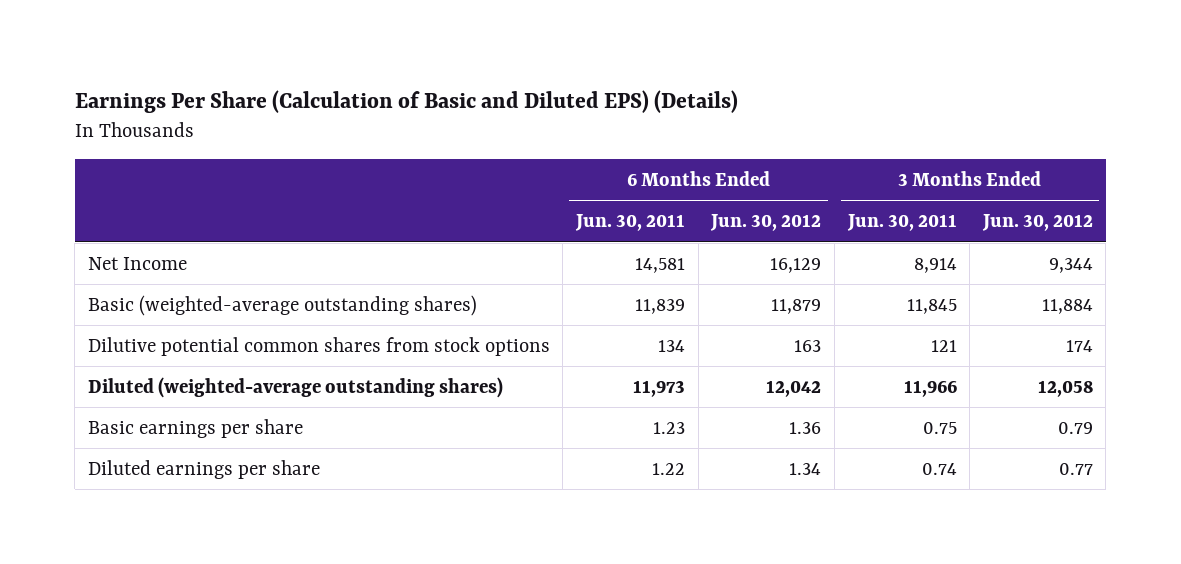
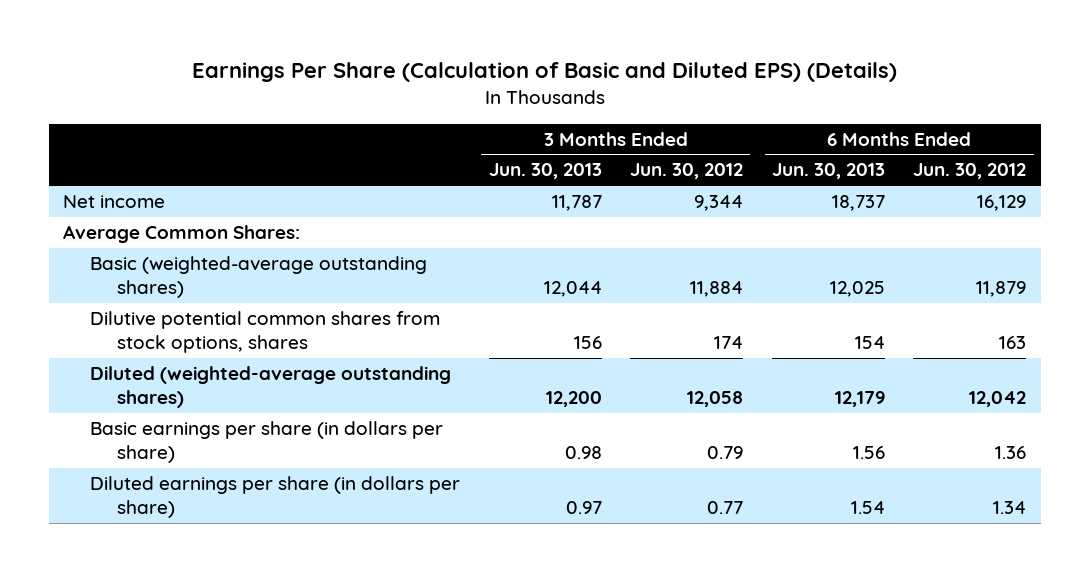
- | 6 Months Ended Jun. 30, 2011 | 6 Months Ended Jun. 30, 2012 | 3 Months Ended Jun. 30, 2011 | 3 Months Ended Jun. 30, 2012
+ | 3 Months Ended Jun. 30, 2013 | 3 Months Ended Jun. 30, 2012 | 6 Months Ended Jun. 30, 2013 | 6 Months Ended Jun. 30, 2012
- Net Income | 14,581 | 16,129 | 8,914 | 9,344
+ Net income | 11,787 | 9,344 | 18,737 | 16,129
+ Average Common Shares:
- Dilutive potential common shares from stock options | 134 | 163 | 121 | 174
+ Dilutive potential common shares from stock options, shares | 156 | 174 | 154 | 163
- Basic earnings per share | 1.23 | 1.36 | 0.75 | 0.79
- Diluted earnings per share | 1.22 | 1.34 | 0.74 | 0.77
+ Basic earnings per share (in dollars per share) | 0.98 | 0.79 | 1.56 | 1.36
+ Diluted earnings per share (in dollars per share) | 0.97 | 0.77 | 1.54 | 1.34

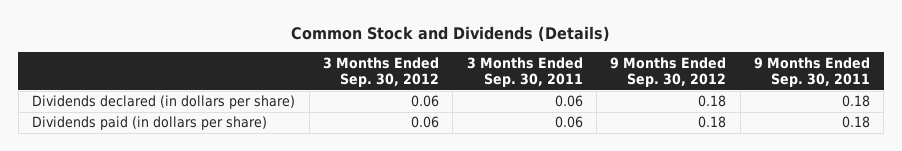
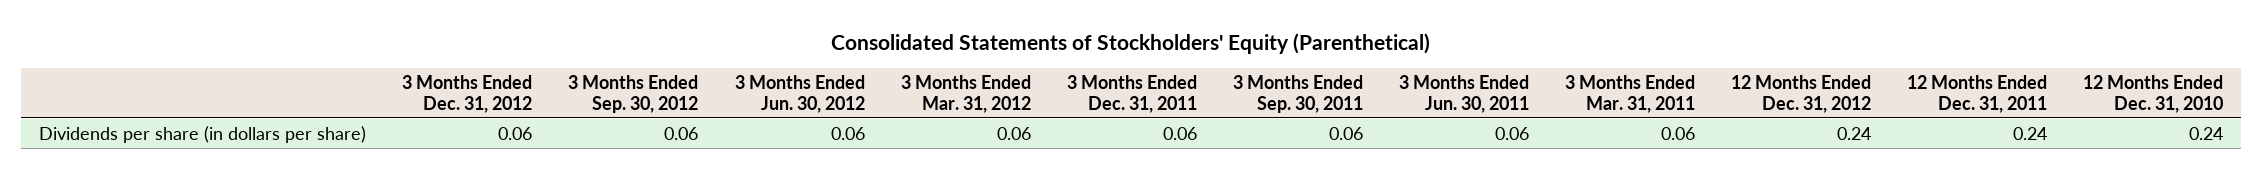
- Common Stock and Dividends (Details)
+ Consolidated Statements of Stockholders' Equity (Parenthetical)
- | 3 Months Ended Sep. 30, 2012 | 3 Months Ended Sep. 30, 2011 | 9 Months Ended Sep. 30, 2012 | 9 Months Ended Sep. 30, 2011
+ | 3 Months Ended Dec. 31, 2012 | 3 Months Ended Sep. 30, 2012 | 3 Months Ended Jun. 30, 2012 | 3 Months Ended Mar. 31, 2012 | 3 Months Ended Dec. 31, 2011 | 3 Months Ended Sep. 30, 2011 | 3 Months Ended Jun. 30, 2011 | 3 Months Ended Mar. 31, 2011 | 12 Months Ended Dec. 31, 2012 | 12 Months Ended Dec. 31, 2011 | 12 Months Ended Dec. 31, 2010
- Dividends declared (in dollars per share) | 0.06 | 0.06 | 0.18 | 0.18
- Dividends paid (in dollars per share) | 0.06 | 0.06 | 0.18 | 0.18
+ Dividends per share (in dollars per share) | 0.06 | 0.06 | 0.06 | 0.06 | 0.06 | 0.06 | 0.06 | 0.06 | 0.24 | 0.24 | 0.24

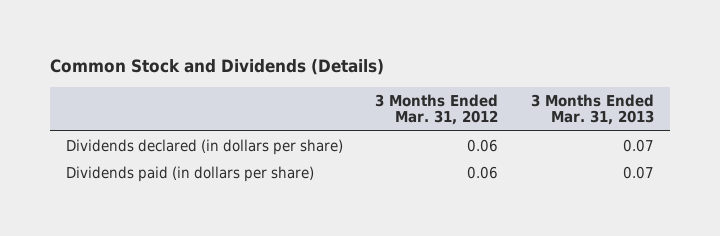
- Consolidated Statements of Stockholders' Equity (Parenthetical)
+ Common Stock and Dividends (Details)
- | 3 Months Ended Dec. 31, 2012 | 3 Months Ended Sep. 30, 2012 | 3 Months Ended Jun. 30, 2012 | 3 Months Ended Mar. 31, 2012 | 3 Months Ended Dec. 31, 2011 | 3 Months Ended Sep. 30, 2011 | 3 Months Ended Jun. 30, 2011 | 3 Months Ended Mar. 31, 2011 | 12 Months Ended Dec. 31, 2012 | 12 Months Ended Dec. 31, 2011 | 12 Months Ended Dec. 31, 2010
+ | 3 Months Ended Mar. 31, 2012 | 3 Months Ended Mar. 31, 2013
- Dividends per share (in dollars per share) | 0.06 | 0.06 | 0.06 | 0.06 | 0.06 | 0.06 | 0.06 | 0.06 | 0.24 | 0.24 | 0.24
+ Dividends declared (in dollars per share) | 0.06 | 0.07
+ Dividends paid (in dollars per share) | 0.06 | 0.07

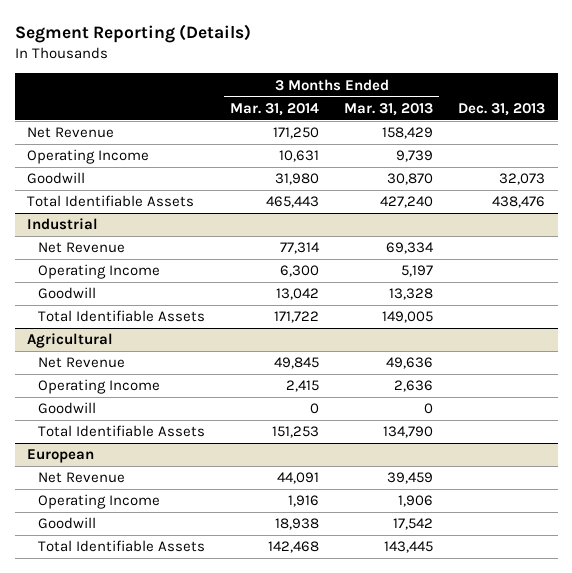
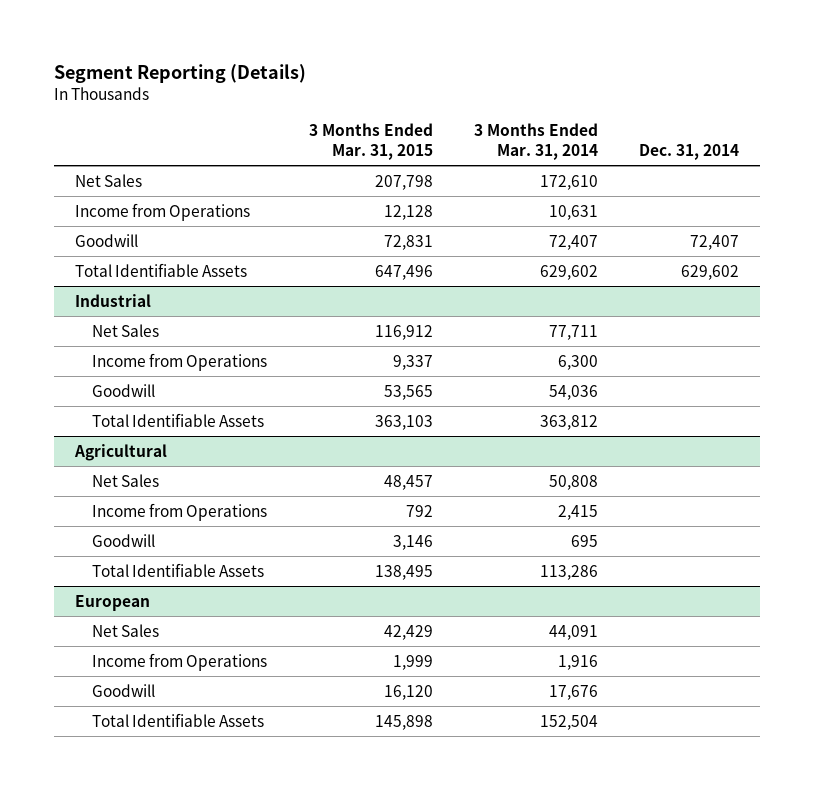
- | 3 Months Ended Mar. 31, 2014 | 3 Months Ended Mar. 31, 2013 | Dec. 31, 2013
+ | 3 Months Ended Mar. 31, 2015 | 3 Months Ended Mar. 31, 2014 | Dec. 31, 2014
- Net Revenue | 171,250 | 158,429 |
- Operating Income | 10,631 | 9,739 |
- Goodwill | 31,980 | 30,870 | 32,073
- Total Identifiable Assets | 465,443 | 427,240 | 438,476
+ Net Sales | 207,798 | 172,610 |
+ Income from Operations | 12,128 | 10,631 |
+ Goodwill | 72,831 | 72,407 | 72,407
+ Total Identifiable Assets | 647,496 | 629,602 | 629,602
@ Industrial
- Net Revenue | 77,314 | 69,334 |
- Operating Income | 6,300 | 5,197 |
- Goodwill | 13,042 | 13,328 |
- Total Identifiable Assets | 171,722 | 149,005 |
+ Net Sales | 116,912 | 77,711 |
+ Income from Operations | 9,337 | 6,300 |
+ Goodwill | 53,565 | 54,036 |
+ Total Identifiable Assets | 363,103 | 363,812 |
@ Agricultural
- Net Revenue | 49,845 | 49,636 |
- Operating Income | 2,415 | 2,636 |
- Goodwill | 0 | 0 |
- Total Identifiable Assets | 151,253 | 134,790 |
+ Net Sales | 48,457 | 50,808 |
+ Income from Operations | 792 | 2,415 |
+ Goodwill | 3,146 | 695 |
+ Total Identifiable Assets | 138,495 | 113,286 |
@ European
- Net Revenue | 44,091 | 39,459 |
- Operating Income | 1,916 | 1,906 |
- Goodwill | 18,938 | 17,542 |
- Total Identifiable Assets | 142,468 | 143,445 |
+ Net Sales | 42,429 | 44,091 |
+ Income from Operations | 1,999 | 1,916 |
+ Goodwill | 16,120 | 17,676 |
+ Total Identifiable Assets | 145,898 | 152,504 |

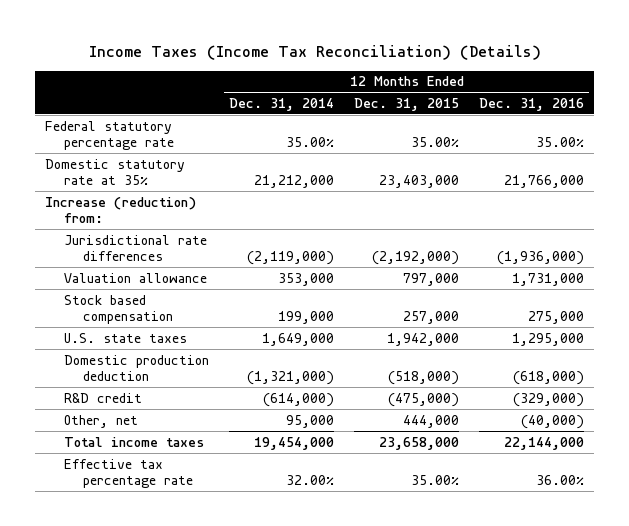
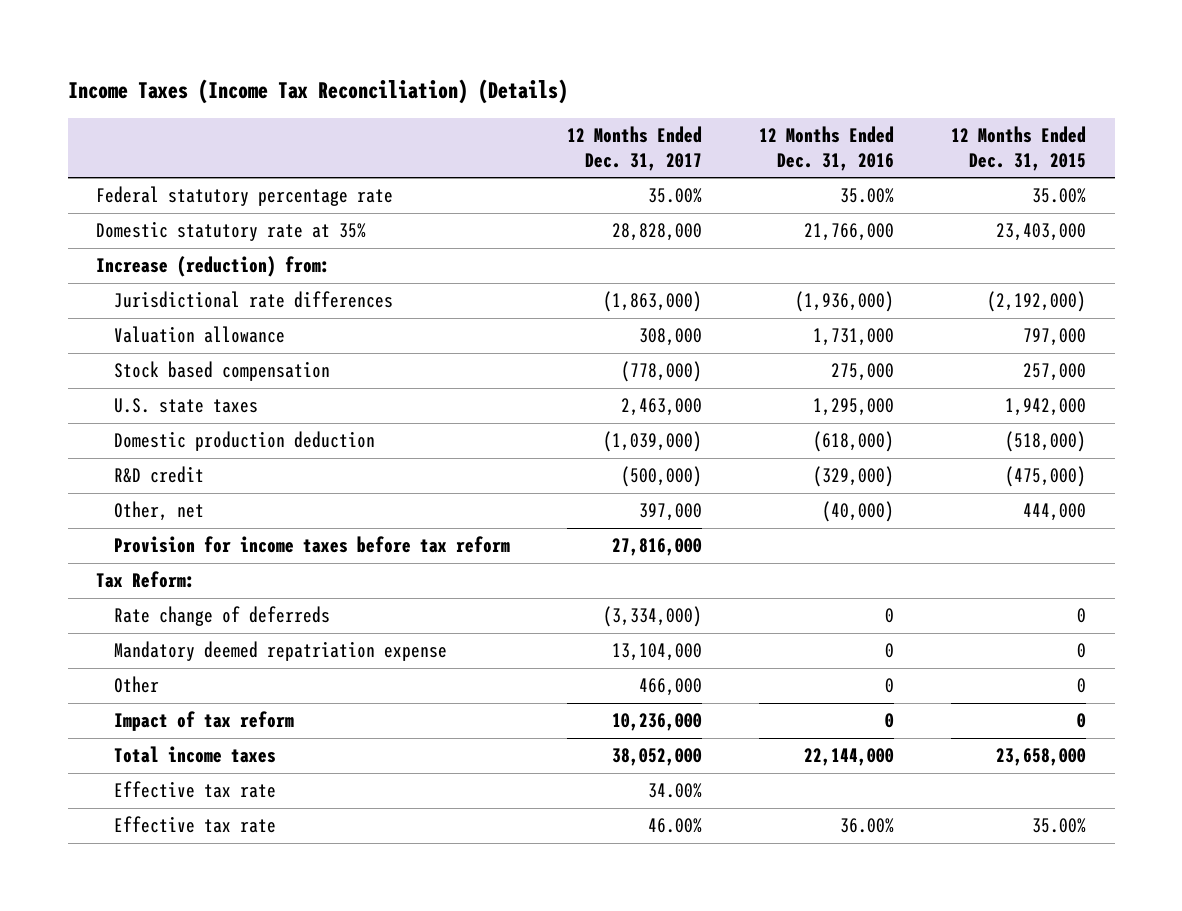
- | 12 Months Ended Dec. 31, 2014 | 12 Months Ended Dec. 31, 2015 | 12 Months Ended Dec. 31, 2016
+ | 12 Months Ended Dec. 31, 2017 | 12 Months Ended Dec. 31, 2016 | 12 Months Ended Dec. 31, 2015
+ Provision for income taxes before tax reform | 27,816,000 | |
+ Tax Reform:
+ Rate change of deferreds | (3,334,000) | 0 | 0
+ Mandatory deemed repatriation expense | 13,104,000 | 0 | 0
+ Other | 466,000 | 0 | 0
+ Impact of tax reform | 10,236,000 | 0 | 0
- Effective tax percentage rate | 32.00% | 35.00% | 36.00%
+ Effective tax rate | 34.00% | |
+ Effective tax rate | 46.00% | 36.00% | 35.00%

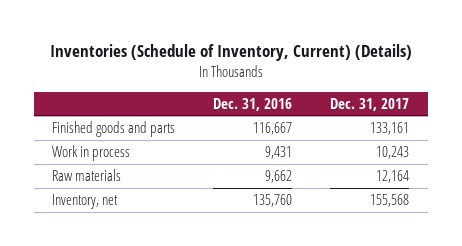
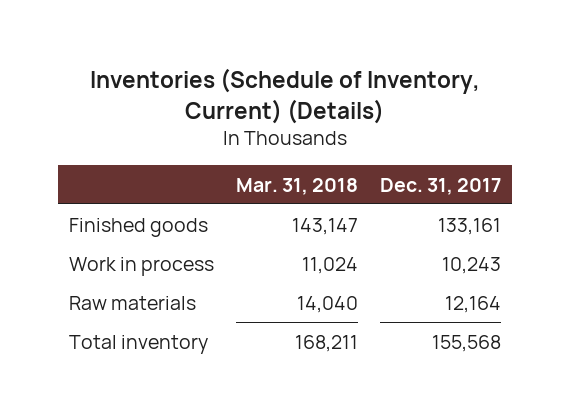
- | Dec. 31, 2016 | Dec. 31, 2017
+ | Mar. 31, 2018 | Dec. 31, 2017
- Finished goods and parts | 116,667 | 133,161
+ Finished goods | 143,147 | 133,161
- Inventory, net | 135,760 | 155,568
+ Total inventory | 168,211 | 155,568

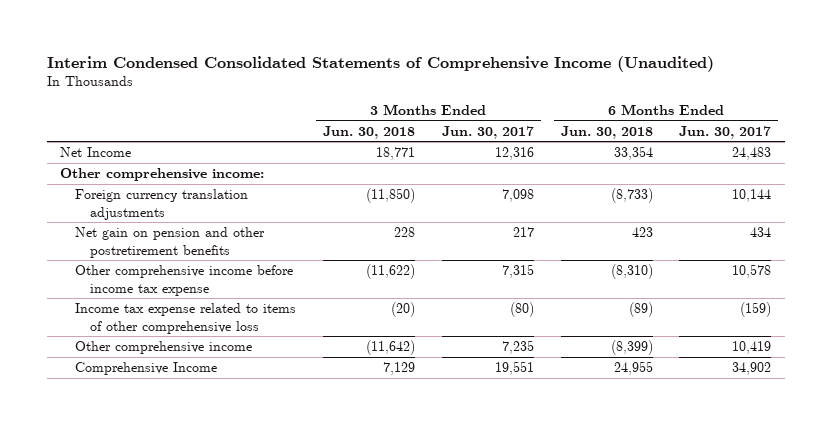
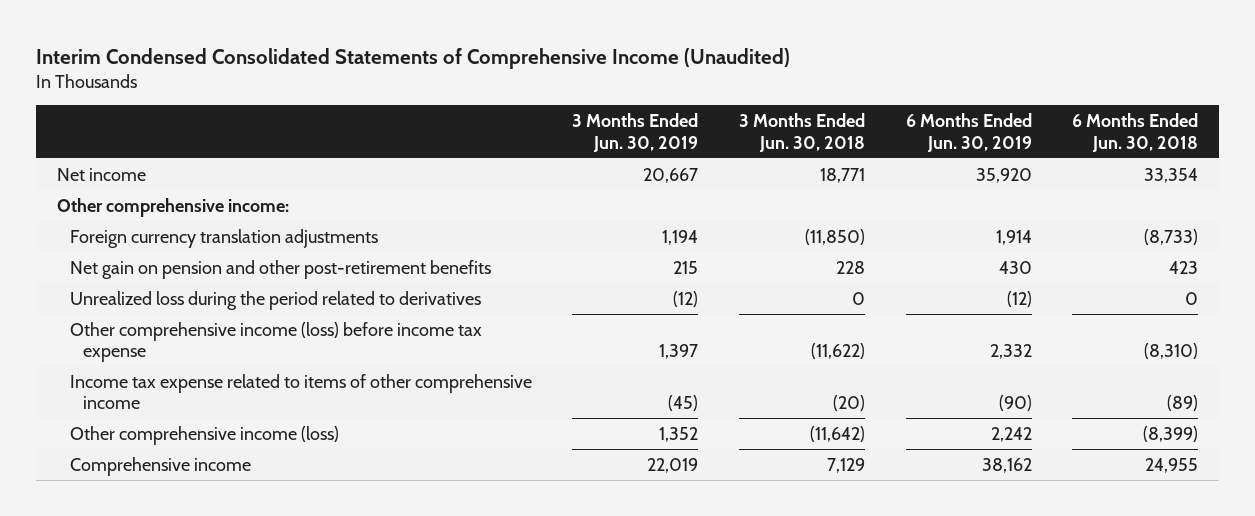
- | 3 Months Ended Jun. 30, 2018 | 3 Months Ended Jun. 30, 2017 | 6 Months Ended Jun. 30, 2018 | 6 Months Ended Jun. 30, 2017
+ | 3 Months Ended Jun. 30, 2019 | 3 Months Ended Jun. 30, 2018 | 6 Months Ended Jun. 30, 2019 | 6 Months Ended Jun. 30, 2018
- Net Income | 18,771 | 12,316 | 33,354 | 24,483
+ Net income | 20,667 | 18,771 | 35,920 | 33,354
- Net gain on pension and other postretirement benefits | 228 | 217 | 423 | 434
- Other comprehensive income before income tax expense | (11,622) | 7,315 | (8,310) | 10,578
- Income tax expense related to items of other comprehensive loss | (20) | (80) | (89) | (159)
- Other comprehensive income | (11,642) | 7,235 | (8,399) | 10,419
- Comprehensive Income | 7,129 | 19,551 | 24,955 | 34,902
+ Net gain on pension and other post-retirement benefits | 215 | 228 | 430 | 423
+ Unrealized loss during the period related to derivatives | (12) | 0 | (12) | 0
+ Other comprehensive income (loss) before income tax expense | 1,397 | (11,622) | 2,332 | (8,310)
+ Income tax expense related to items of other comprehensive income | (45) | (20) | (90) | (89)
+ Other comprehensive income (loss) | 1,352 | (11,642) | 2,242 | (8,399)
+ Comprehensive income | 22,019 | 7,129 | 38,162 | 24,955

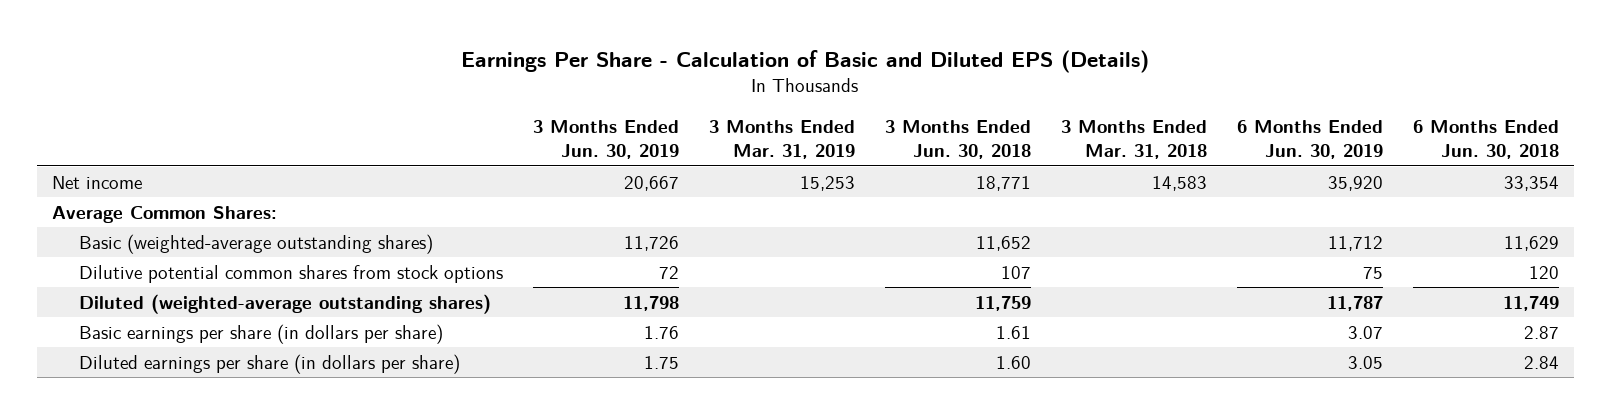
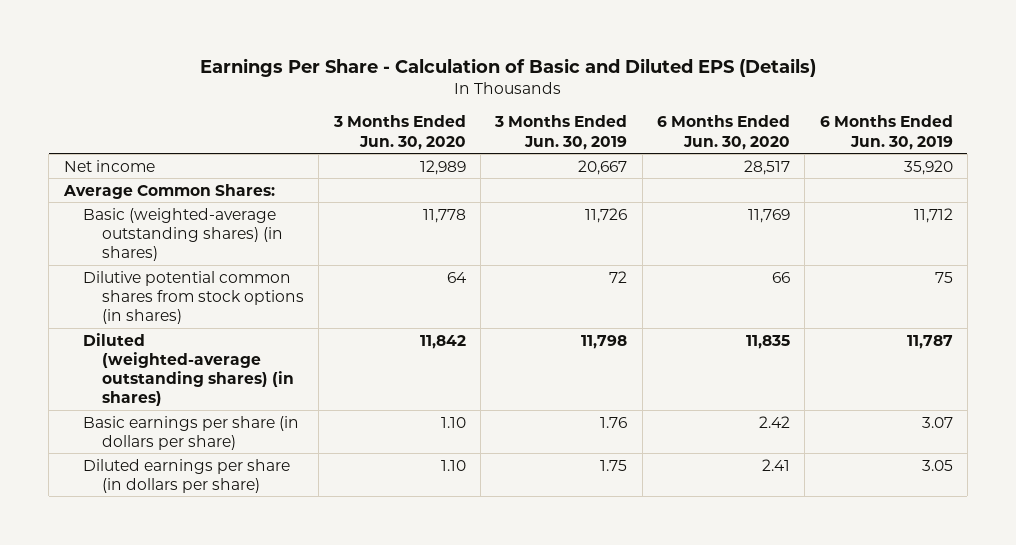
- | 3 Months Ended Jun. 30, 2019 | 3 Months Ended Mar. 31, 2019 | 3 Months Ended Jun. 30, 2018 | 3 Months Ended Mar. 31, 2018 | 6 Months Ended Jun. 30, 2019 | 6 Months Ended Jun. 30, 2018
+ | 3 Months Ended Jun. 30, 2020 | 3 Months Ended Jun. 30, 2019 | 6 Months Ended Jun. 30, 2020 | 6 Months Ended Jun. 30, 2019
- Basic (weighted-average outstanding shares) | 11,726 | | 11,652 | | 11,712 | 11,629
- Dilutive potential common shares from stock options | 72 | | 107 | | 75 | 120
- Diluted (weighted-average outstanding shares) | 11,798 | | 11,759 | | 11,787 | 11,749
+ Basic (weighted-average outstanding shares) (in shares) | 11,778 | 11,726 | 11,769 | 11,712
+ Dilutive potential common shares from stock options (in shares) | 64 | 72 | 66 | 75
+ Diluted (weighted-average outstanding shares) (in shares) | 11,842 | 11,798 | 11,835 | 11,787

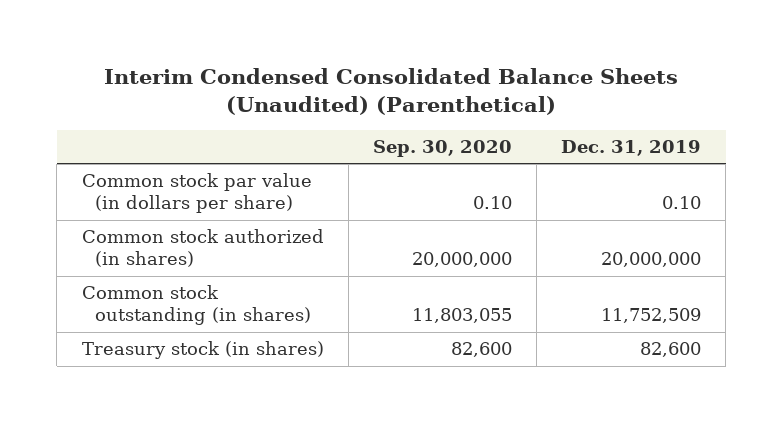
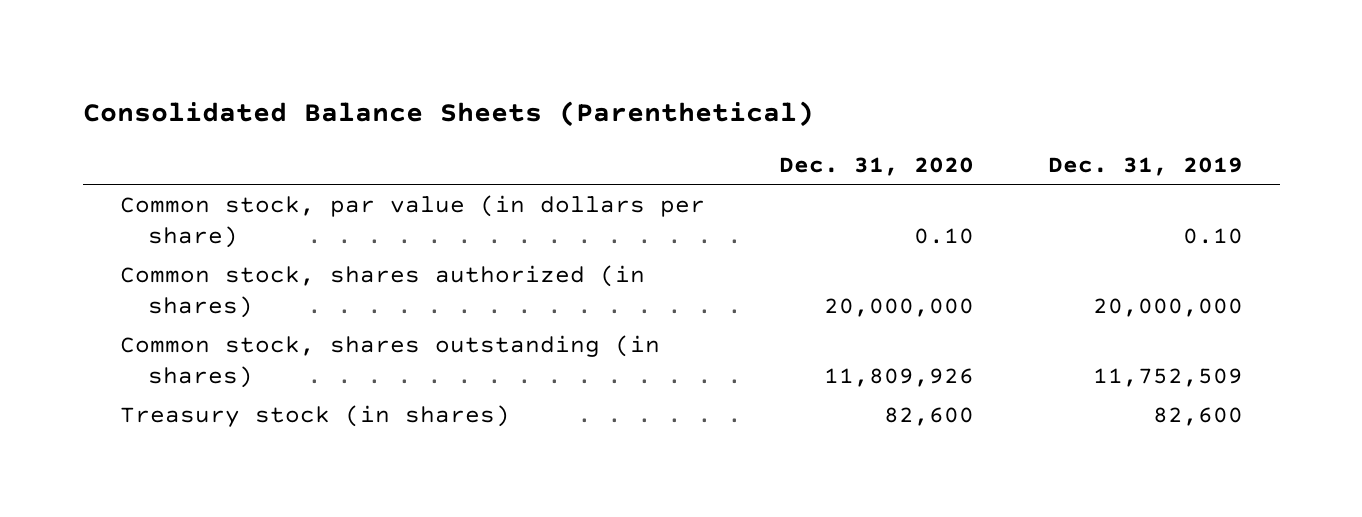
- Interim Condensed Consolidated Balance Sheets (Unaudited) (Parenthetical)
+ Consolidated Balance Sheets (Parenthetical)
- | Sep. 30, 2020 | Dec. 31, 2019
+ | Dec. 31, 2020 | Dec. 31, 2019
- Common stock par value (in dollars per share) | 0.10 | 0.10
- Common stock authorized (in shares) | 20,000,000 | 20,000,000
- Common stock outstanding (in shares) | 11,803,055 | 11,752,509
+ Common stock, par value (in dollars per share) | 0.10 | 0.10
+ Common stock, shares authorized (in shares) | 20,000,000 | 20,000,000
+ Common stock, shares outstanding (in shares) | 11,809,926 | 11,752,509

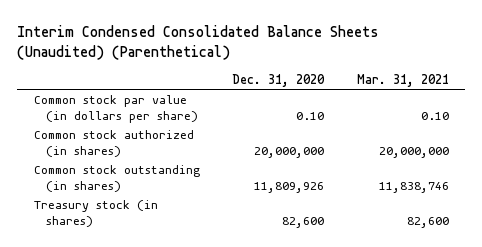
- Consolidated Balance Sheets (Parenthetical)
+ Interim Condensed Consolidated Balance Sheets (Unaudited) (Parenthetical)
- | Dec. 31, 2020 | Dec. 31, 2019
+ | Dec. 31, 2020 | Mar. 31, 2021
- Common stock, par value (in dollars per share) | 0.10 | 0.10
- Common stock, shares authorized (in shares) | 20,000,000 | 20,000,000
- Common stock, shares outstanding (in shares) | 11,809,926 | 11,752,509
+ Common stock par value (in dollars per share) | 0.10 | 0.10
+ Common stock authorized (in shares) | 20,000,000 | 20,000,000
+ Common stock outstanding (in shares) | 11,809,926 | 11,838,746

